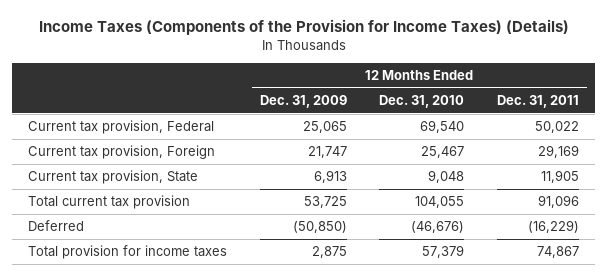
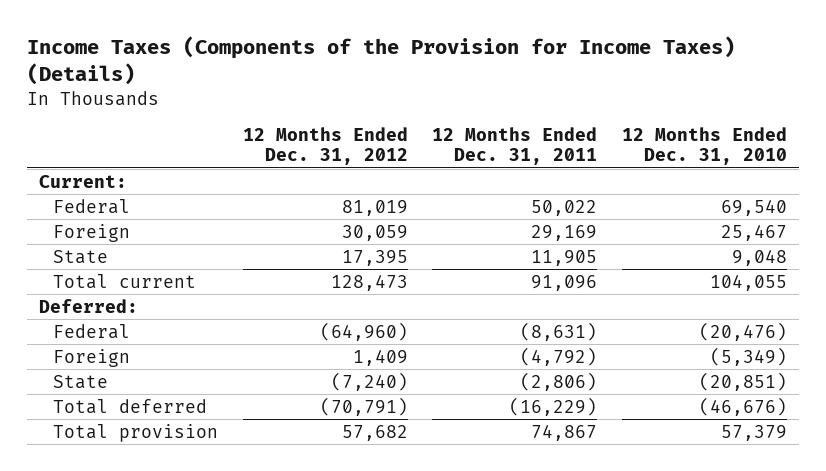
- | 12 Months Ended Dec. 31, 2009 | 12 Months Ended Dec. 31, 2010 | 12 Months Ended Dec. 31, 2011
+ | 12 Months Ended Dec. 31, 2012 | 12 Months Ended Dec. 31, 2011 | 12 Months Ended Dec. 31, 2010
- Current tax provision, Federal | 25,065 | 69,540 | 50,022
- Current tax provision, Foreign | 21,747 | 25,467 | 29,169
- Current tax provision, State | 6,913 | 9,048 | 11,905
- Total current tax provision | 53,725 | 104,055 | 91,096
- Deferred | (50,850) | (46,676) | (16,229)
- Total provision for income taxes | 2,875 | 57,379 | 74,867
+ Current:
+ Federal | 81,019 | 50,022 | 69,540
+ Foreign | 30,059 | 29,169 | 25,467
+ State | 17,395 | 11,905 | 9,048
+ Total current | 128,473 | 91,096 | 104,055
+ Deferred:
+ Federal | (64,960) | (8,631) | (20,476)
+ Foreign | 1,409 | (4,792) | (5,349)
+ State | (7,240) | (2,806) | (20,851)
+ Total deferred | (70,791) | (16,229) | (46,676)
+ Total provision | 57,682 | 74,867 | 57,379

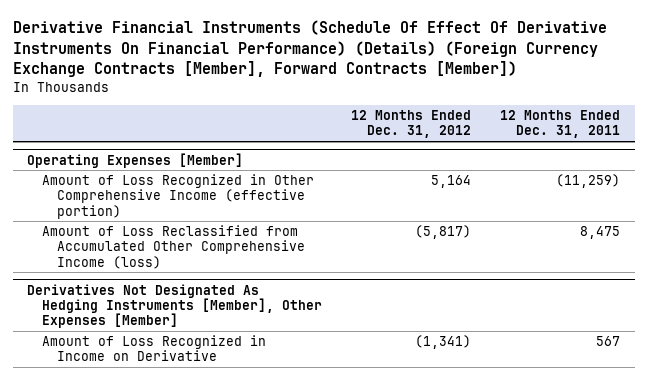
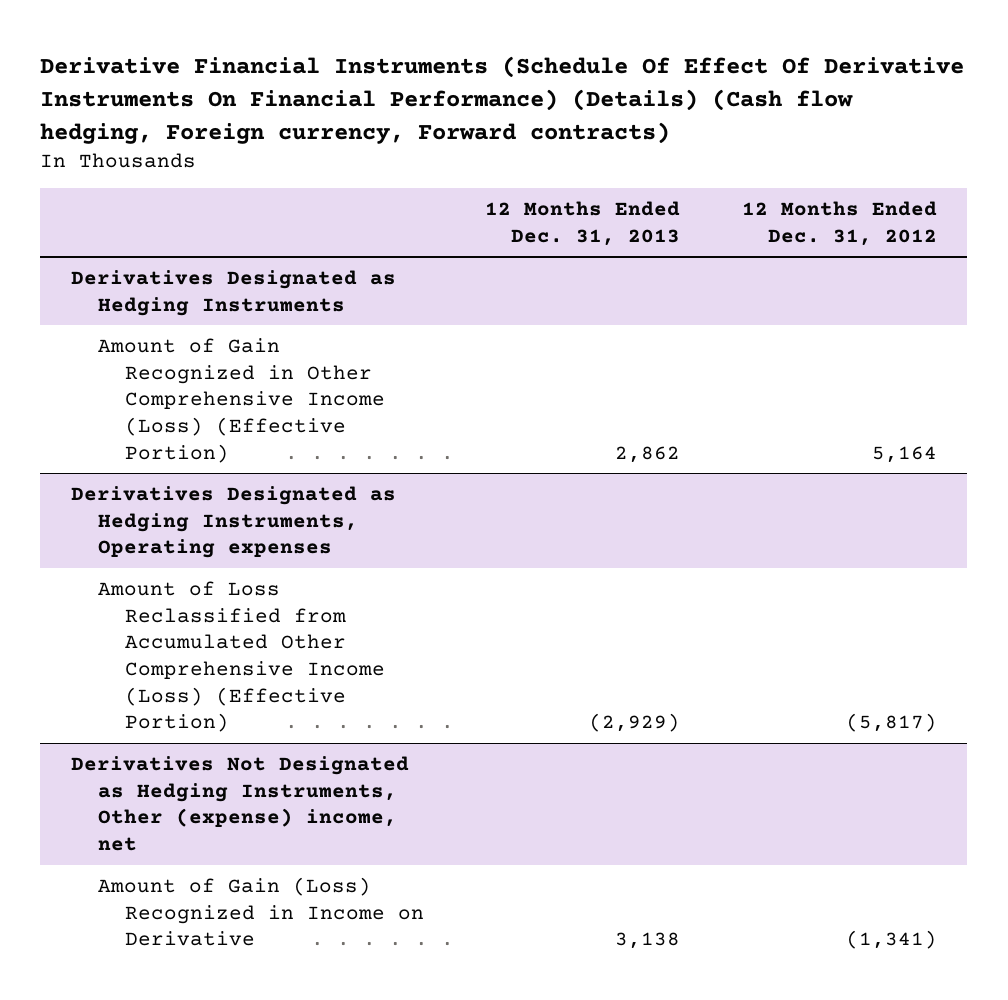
- Derivative Financial Instruments (Schedule Of Effect Of Derivative Instruments On Financial Performance) (Details) (Foreign Currency Exchange Contracts [Member], Forward Contracts [Member])
+ Derivative Financial Instruments (Schedule Of Effect Of Derivative Instruments On Financial Performance) (Details) (Cash flow hedging, Foreign currency, Forward contracts)
- | 12 Months Ended Dec. 31, 2012 | 12 Months Ended Dec. 31, 2011
+ | 12 Months Ended Dec. 31, 2013 | 12 Months Ended Dec. 31, 2012
- Operating Expenses [Member]
- Amount of Loss Recognized in Other Comprehensive Income (effective portion) | 5,164 | (11,259)
- Amount of Loss Reclassified from Accumulated Other Comprehensive Income (loss) | (5,817) | 8,475
- Derivatives Not Designated As Hedging Instruments [Member], Other Expenses [Member]
- Amount of Loss Recognized in Income on Derivative | (1,341) | 567
+ Derivatives Designated as Hedging Instruments
+ Amount of Gain Recognized in Other Comprehensive Income (Loss) (Effective Portion) | 2,862 | 5,164
+ Derivatives Designated as Hedging Instruments, Operating expenses
+ Amount of Loss Reclassified from Accumulated Other Comprehensive Income (Loss) (Effective Portion) | (2,929) | (5,817)
+ Derivatives Not Designated as Hedging Instruments, Other (expense) income, net
+ Amount of Gain (Loss) Recognized in Income on Derivative | 3,138 | (1,341)

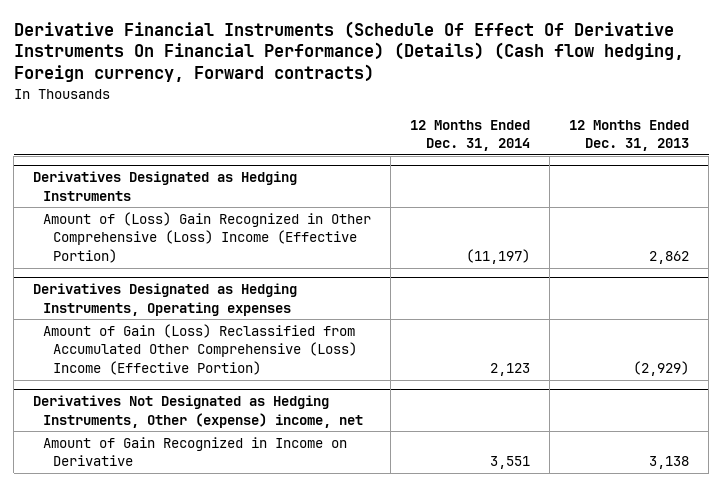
- | 12 Months Ended Dec. 31, 2013 | 12 Months Ended Dec. 31, 2012
+ | 12 Months Ended Dec. 31, 2014 | 12 Months Ended Dec. 31, 2013
@ Derivatives Designated as Hedging Instruments
- Amount of Gain Recognized in Other Comprehensive Income (Loss) (Effective Portion) | 2,862 | 5,164
+ Amount of (Loss) Gain Recognized in Other Comprehensive (Loss) Income (Effective Portion) | (11,197) | 2,862
@ Derivatives Designated as Hedging Instruments, Operating expenses
- Amount of Loss Reclassified from Accumulated Other Comprehensive Income (Loss) (Effective Portion) | (2,929) | (5,817)
+ Amount of Gain (Loss) Reclassified from Accumulated Other Comprehensive (Loss) Income (Effective Portion) | 2,123 | (2,929)
@ Derivatives Not Designated as Hedging Instruments, Other (expense) income, net
- Amount of Gain (Loss) Recognized in Income on Derivative | 3,138 | (1,341)
+ Amount of Gain Recognized in Income on Derivative | 3,551 | 3,138

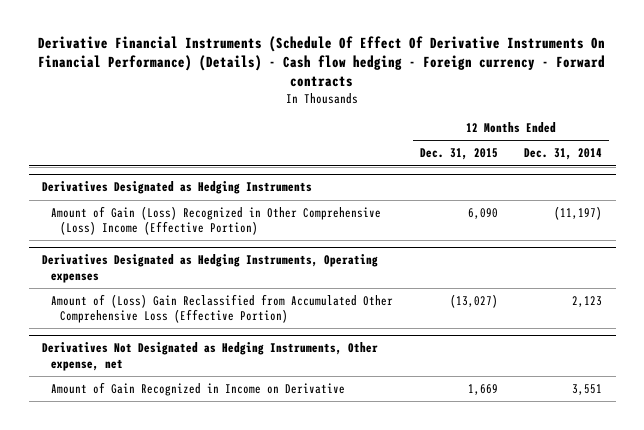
- Derivative Financial Instruments (Schedule Of Effect Of Derivative Instruments On Financial Performance) (Details) (Cash flow hedging, Foreign currency, Forward contracts)
+ Derivative Financial Instruments (Schedule Of Effect Of Derivative Instruments On Financial Performance) (Details) - Cash flow hedging - Foreign currency - Forward contracts
- | 12 Months Ended Dec. 31, 2014 | 12 Months Ended Dec. 31, 2013
+ | 12 Months Ended Dec. 31, 2015 | 12 Months Ended Dec. 31, 2014
@ Derivatives Designated as Hedging Instruments
- Amount of (Loss) Gain Recognized in Other Comprehensive (Loss) Income (Effective Portion) | (11,197) | 2,862
+ Amount of Gain (Loss) Recognized in Other Comprehensive (Loss) Income (Effective Portion) | 6,090 | (11,197)
@ Derivatives Designated as Hedging Instruments, Operating expenses
- Amount of Gain (Loss) Reclassified from Accumulated Other Comprehensive (Loss) Income (Effective Portion) | 2,123 | (2,929)
- Derivatives Not Designated as Hedging Instruments, Other (expense) income, net
@ Derivatives Designated as Hedging Instruments, Operating expenses
+ Amount of (Loss) Gain Reclassified from Accumulated Other Comprehensive Loss (Effective Portion) | (13,027) | 2,123
+ Derivatives Not Designated as Hedging Instruments, Other expense, net

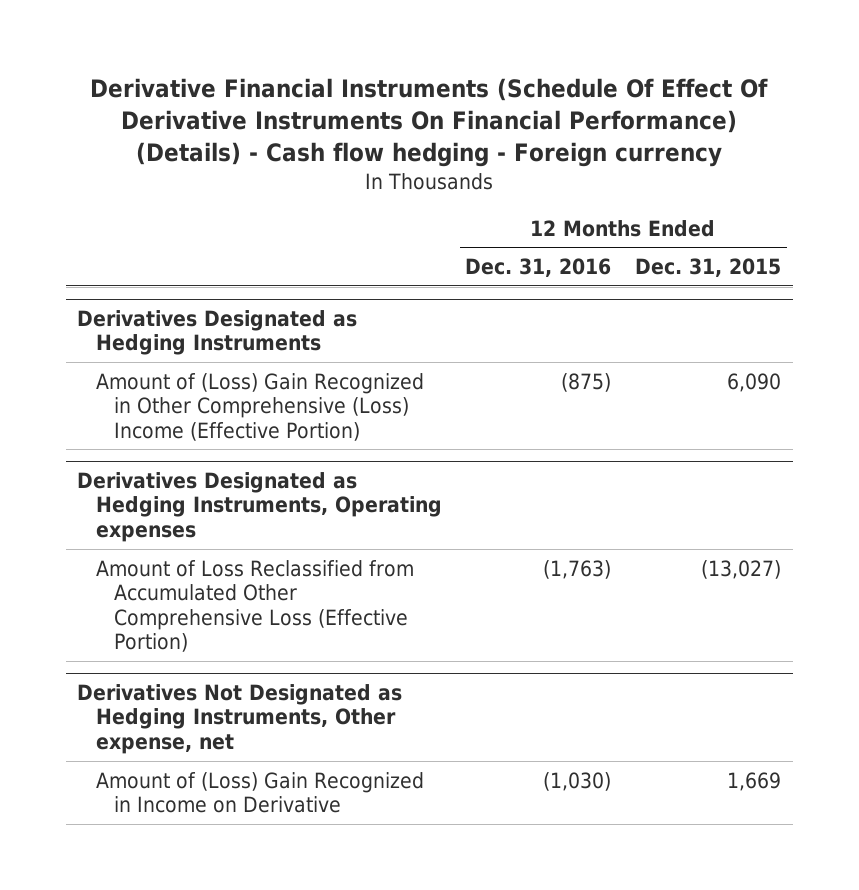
- Derivative Financial Instruments (Schedule Of Effect Of Derivative Instruments On Financial Performance) (Details) - Cash flow hedging - Foreign currency - Forward contracts
+ Derivative Financial Instruments (Schedule Of Effect Of Derivative Instruments On Financial Performance) (Details) - Cash flow hedging - Foreign currency
- | 12 Months Ended Dec. 31, 2015 | 12 Months Ended Dec. 31, 2014
+ | 12 Months Ended Dec. 31, 2016 | 12 Months Ended Dec. 31, 2015
@ Derivatives Designated as Hedging Instruments
- Amount of Gain (Loss) Recognized in Other Comprehensive (Loss) Income (Effective Portion) | 6,090 | (11,197)
+ Amount of (Loss) Gain Recognized in Other Comprehensive (Loss) Income (Effective Portion) | (875) | 6,090
@ Derivatives Designated as Hedging Instruments, Operating expenses
- Amount of (Loss) Gain Reclassified from Accumulated Other Comprehensive Loss (Effective Portion) | (13,027) | 2,123
+ Amount of Loss Reclassified from Accumulated Other Comprehensive Loss (Effective Portion) | (1,763) | (13,027)
@ Derivatives Not Designated as Hedging Instruments, Other expense, net
- Amount of Gain Recognized in Income on Derivative | 1,669 | 3,551
+ Amount of (Loss) Gain Recognized in Income on Derivative | (1,030) | 1,669

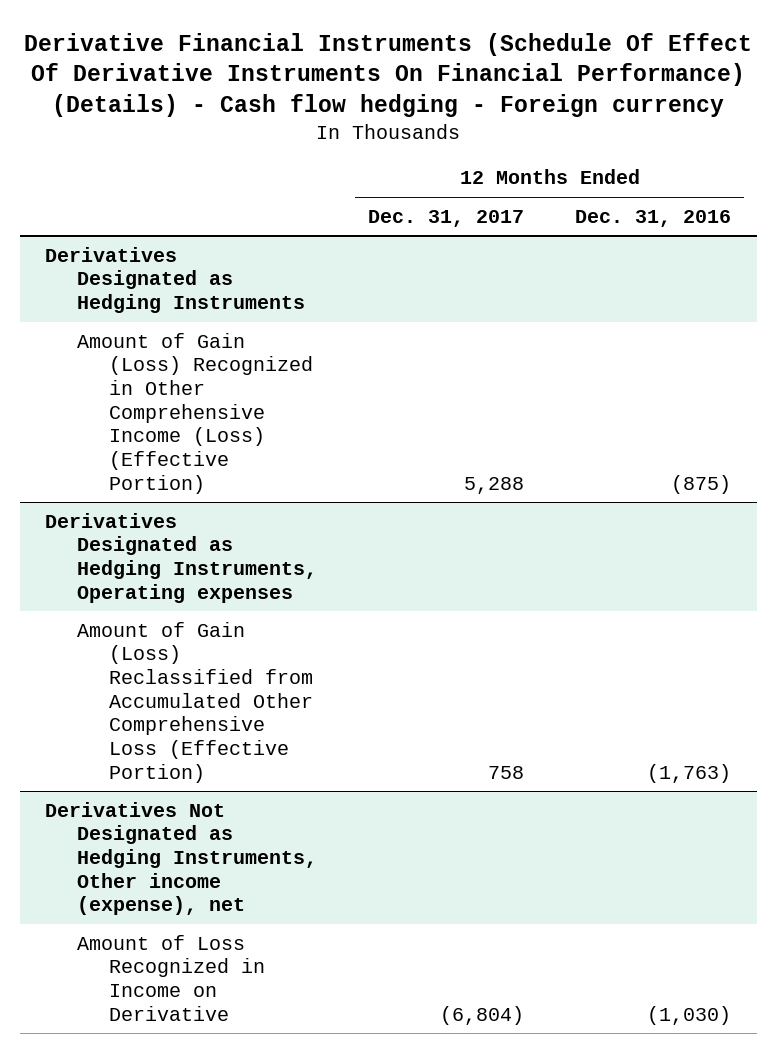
- | 12 Months Ended Dec. 31, 2016 | 12 Months Ended Dec. 31, 2015
+ | 12 Months Ended Dec. 31, 2017 | 12 Months Ended Dec. 31, 2016
@ Derivatives Designated as Hedging Instruments
- Amount of (Loss) Gain Recognized in Other Comprehensive (Loss) Income (Effective Portion) | (875) | 6,090
+ Amount of Gain (Loss) Recognized in Other Comprehensive Income (Loss) (Effective Portion) | 5,288 | (875)
@ Derivatives Designated as Hedging Instruments, Operating expenses
- Amount of Loss Reclassified from Accumulated Other Comprehensive Loss (Effective Portion) | (1,763) | (13,027)
- Derivatives Not Designated as Hedging Instruments, Other expense, net
- Amount of (Loss) Gain Recognized in Income on Derivative | (1,030) | 1,669
@ Derivatives Designated as Hedging Instruments, Operating expenses
+ Amount of Gain (Loss) Reclassified from Accumulated Other Comprehensive Loss (Effective Portion) | 758 | (1,763)
+ Derivatives Not Designated as Hedging Instruments, Other income (expense), net
+ Amount of Loss Recognized in Income on Derivative | (6,804) | (1,030)

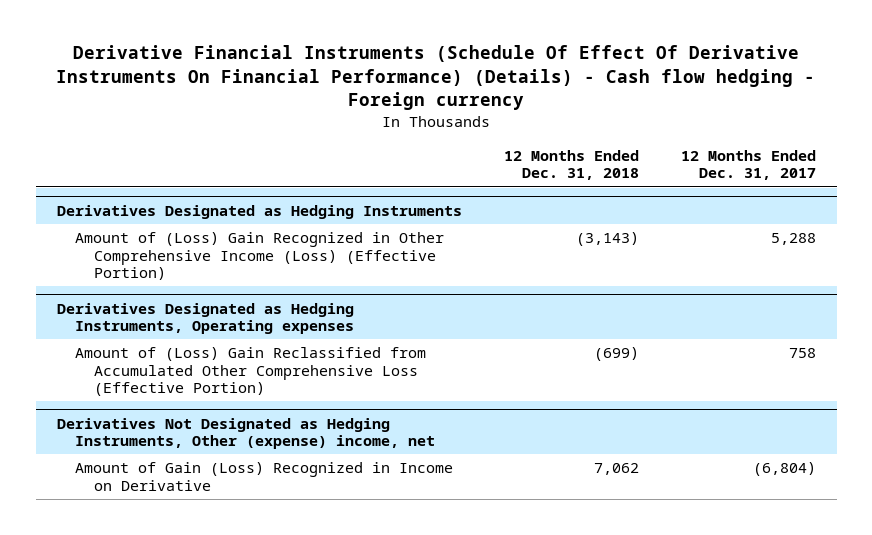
- | 12 Months Ended Dec. 31, 2017 | 12 Months Ended Dec. 31, 2016
+ | 12 Months Ended Dec. 31, 2018 | 12 Months Ended Dec. 31, 2017
@ Derivatives Designated as Hedging Instruments
- Amount of Gain (Loss) Recognized in Other Comprehensive Income (Loss) (Effective Portion) | 5,288 | (875)
+ Amount of (Loss) Gain Recognized in Other Comprehensive Income (Loss) (Effective Portion) | (3,143) | 5,288
@ Derivatives Designated as Hedging Instruments, Operating expenses
- Amount of Gain (Loss) Reclassified from Accumulated Other Comprehensive Loss (Effective Portion) | 758 | (1,763)
- Derivatives Not Designated as Hedging Instruments, Other income (expense), net
- Amount of Loss Recognized in Income on Derivative | (6,804) | (1,030)
@ Derivatives Designated as Hedging Instruments, Operating expenses
+ Amount of (Loss) Gain Reclassified from Accumulated Other Comprehensive Loss (Effective Portion) | (699) | 758
+ Derivatives Not Designated as Hedging Instruments, Other (expense) income, net
+ Amount of Gain (Loss) Recognized in Income on Derivative | 7,062 | (6,804)

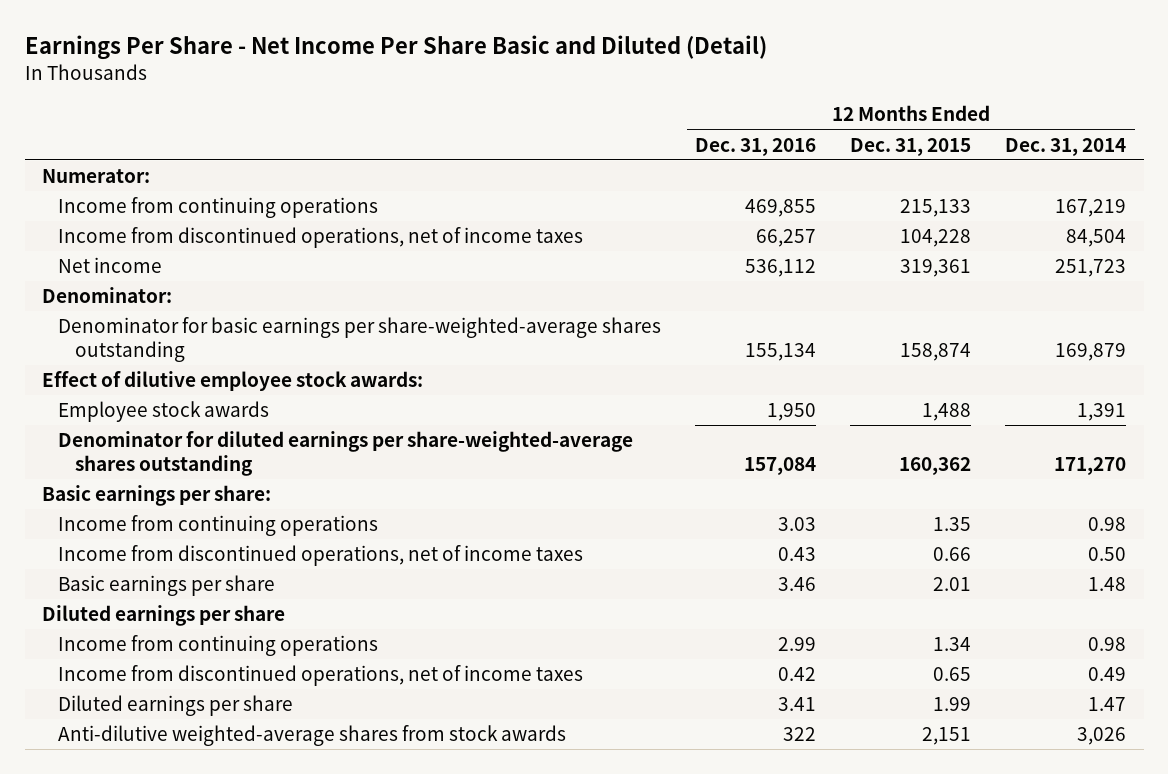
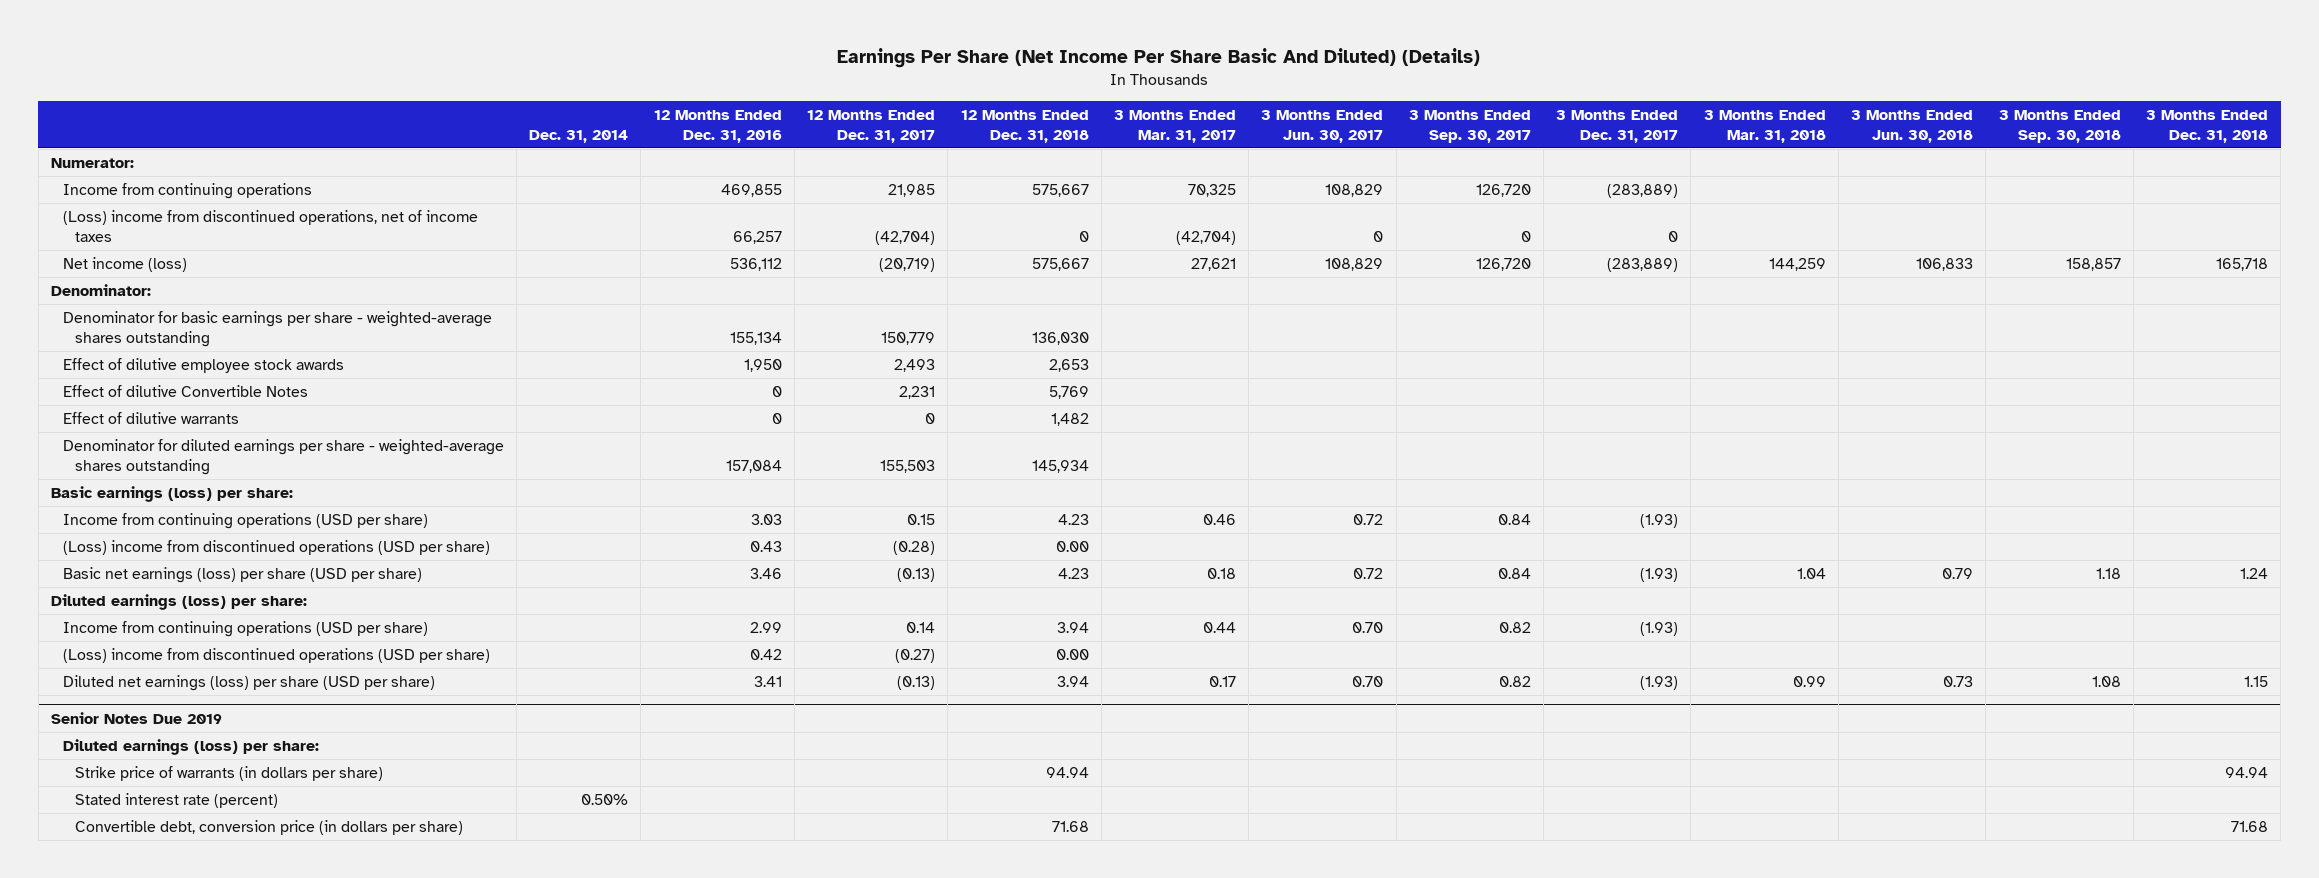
- Earnings Per Share - Net Income Per Share Basic and Diluted (Detail)
+ Earnings Per Share (Net Income Per Share Basic And Diluted) (Details)
- | 12 Months Ended Dec. 31, 2016 | 12 Months Ended Dec. 31, 2015 | 12 Months Ended Dec. 31, 2014
+ | Dec. 31, 2014 | 12 Months Ended Dec. 31, 2016 | 12 Months Ended Dec. 31, 2017 | 12 Months Ended Dec. 31, 2018 | 3 Months Ended Mar. 31, 2017 | 3 Months Ended Jun. 30, 2017 | 3 Months Ended Sep. 30, 2017 | 3 Months Ended Dec. 31, 2017 | 3 Months Ended Mar. 31, 2018 | 3 Months Ended Jun. 30, 2018 | 3 Months Ended Sep. 30, 2018 | 3 Months Ended Dec. 31, 2018
- Income from discontinued operations, net of income taxes | 66,257 | 104,228 | 84,504
- Net income | 536,112 | 319,361 | 251,723
+ (Loss) income from discontinued operations, net of income taxes | | 66,257 | (42,704) | 0 | (42,704) | 0 | 0 | 0 | | | |
+ Net income (loss) | | 536,112 | (20,719) | 575,667 | 27,621 | 108,829 | 126,720 | (283,889) | 144,259 | 106,833 | 158,857 | 165,718
- Denominator for basic earnings per share-weighted-average shares outstanding | 155,134 | 158,874 | 169,879
- Effect of dilutive employee stock awards:
- Employee stock awards | 1,950 | 1,488 | 1,391
- Denominator for diluted earnings per share-weighted-average shares outstanding | 157,084 | 160,362 | 171,270
- Basic earnings per share:
- Income from continuing operations | 3.03 | 1.35 | 0.98
- Income from discontinued operations, net of income taxes | 0.43 | 0.66 | 0.50
- Basic earnings per share | 3.46 | 2.01 | 1.48
- Diluted earnings per share
- Income from continuing operations | 2.99 | 1.34 | 0.98
- Income from discontinued operations, net of income taxes | 0.42 | 0.65 | 0.49
- Diluted earnings per share | 3.41 | 1.99 | 1.47
- Anti-dilutive weighted-average shares from stock awards | 322 | 2,151 | 3,026
+ Denominator for basic earnings per share - weighted-average shares outstanding | | 155,134 | 150,779 | 136,030 | | | | | | | |
+ Effect of dilutive employee stock awards | | 1,950 | 2,493 | 2,653 | | | | | | | |
+ Effect of dilutive Convertible Notes | | 0 | 2,231 | 5,769 | | | | | | | |
+ Effect of dilutive warrants | | 0 | 0 | 1,482 | | | | | | | |
+ Denominator for diluted earnings per share - weighted-average shares outstanding | | 157,084 | 155,503 | 145,934 | | | | | | | |
+ Basic earnings (loss) per share:
+ Income from continuing operations (USD per share) | | 3.03 | 0.15 | 4.23 | 0.46 | 0.72 | 0.84 | (1.93) | | | |
+ (Loss) income from discontinued operations (USD per share) | | 0.43 | (0.28) | 0.00 | | | | | | | |
+ Basic net earnings (loss) per share (USD per share) | | 3.46 | (0.13) | 4.23 | 0.18 | 0.72 | 0.84 | (1.93) | 1.04 | 0.79 | 1.18 | 1.24
+ Diluted earnings (loss) per share:
+ Income from continuing operations (USD per share) | | 2.99 | 0.14 | 3.94 | 0.44 | 0.70 | 0.82 | (1.93) | | | |
+ (Loss) income from discontinued operations (USD per share) | | 0.42 | (0.27) | 0.00 | | | | | | | |
+ Diluted net earnings (loss) per share (USD per share) | | 3.41 | (0.13) | 3.94 | 0.17 | 0.70 | 0.82 | (1.93) | 0.99 | 0.73 | 1.08 | 1.15
+ Senior Notes Due 2019
+ Diluted earnings (loss) per share:
+ Strike price of warrants (in dollars per share) | | | | 94.94 | | | | | | | | 94.94
+ Stated interest rate (percent) | 0.50% | | | | | | | | | | |
+ Convertible debt, conversion price (in dollars per share) | | | | 71.68 | | | | | | | | 71.68

